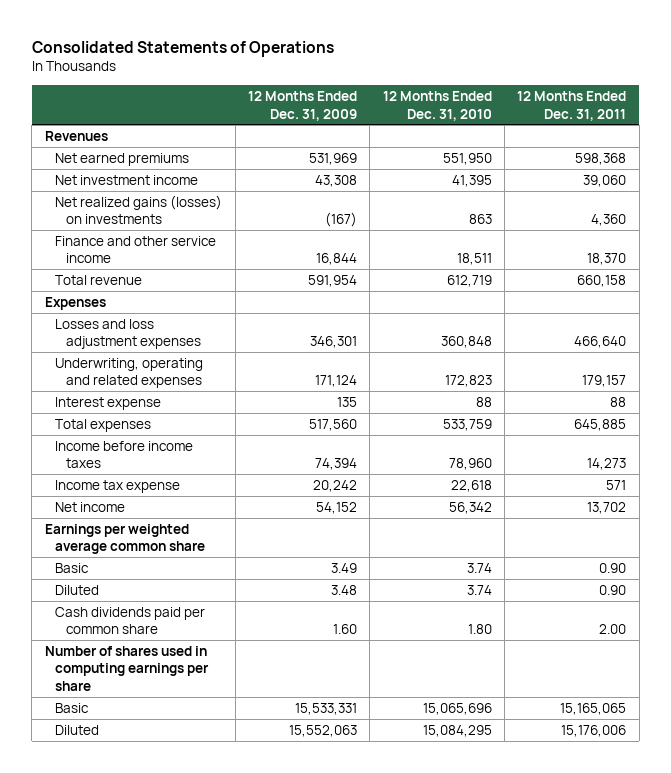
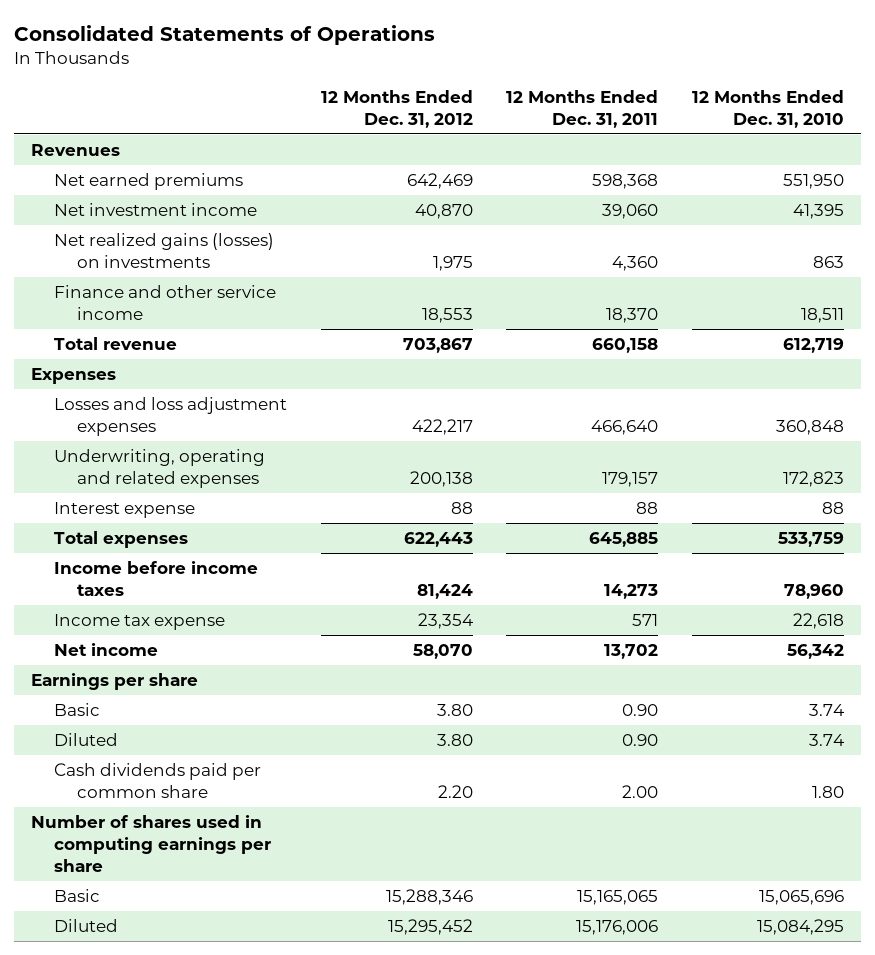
- | 12 Months Ended Dec. 31, 2009 | 12 Months Ended Dec. 31, 2010 | 12 Months Ended Dec. 31, 2011
+ | 12 Months Ended Dec. 31, 2012 | 12 Months Ended Dec. 31, 2011 | 12 Months Ended Dec. 31, 2010
- Earnings per weighted average common share
+ Earnings per share

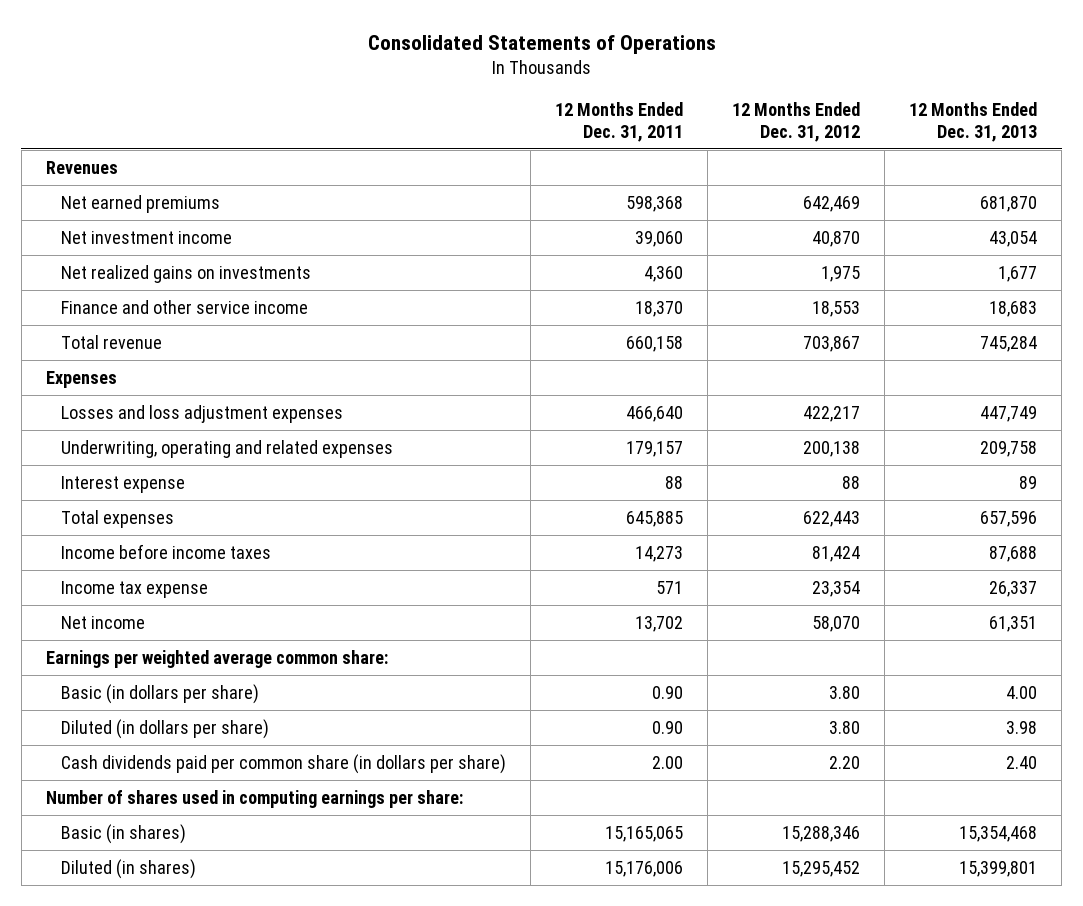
- | 12 Months Ended Dec. 31, 2012 | 12 Months Ended Dec. 31, 2011 | 12 Months Ended Dec. 31, 2010
+ | 12 Months Ended Dec. 31, 2011 | 12 Months Ended Dec. 31, 2012 | 12 Months Ended Dec. 31, 2013
- Net realized gains (losses) on investments | 1,975 | 4,360 | 863
+ Net realized gains on investments | 4,360 | 1,975 | 1,677
- Earnings per share
- Basic | 3.80 | 0.90 | 3.74
- Diluted | 3.80 | 0.90 | 3.74
- Cash dividends paid per common share | 2.20 | 2.00 | 1.80
- Number of shares used in computing earnings per share
- Basic | 15,288,346 | 15,165,065 | 15,065,696
- Diluted | 15,295,452 | 15,176,006 | 15,084,295
+ Earnings per weighted average common share:
+ Basic (in dollars per share) | 0.90 | 3.80 | 4.00
+ Diluted (in dollars per share) | 0.90 | 3.80 | 3.98
+ Cash dividends paid per common share (in dollars per share) | 2.00 | 2.20 | 2.40
+ Number of shares used in computing earnings per share:
+ Basic (in shares) | 15,165,065 | 15,288,346 | 15,354,468
+ Diluted (in shares) | 15,176,006 | 15,295,452 | 15,399,801

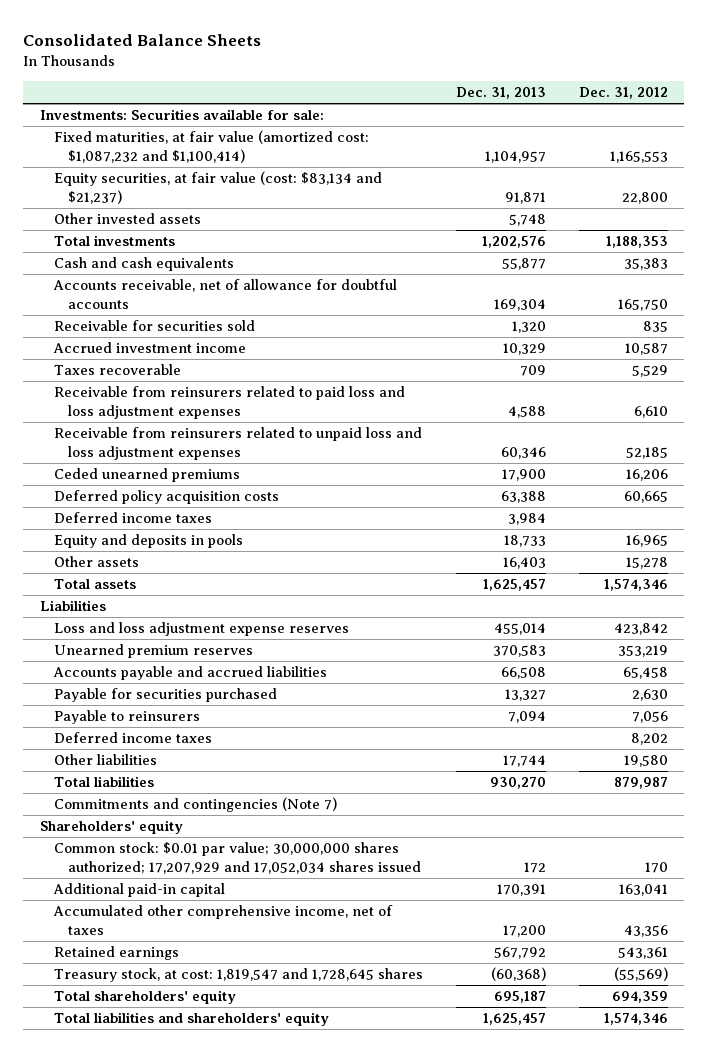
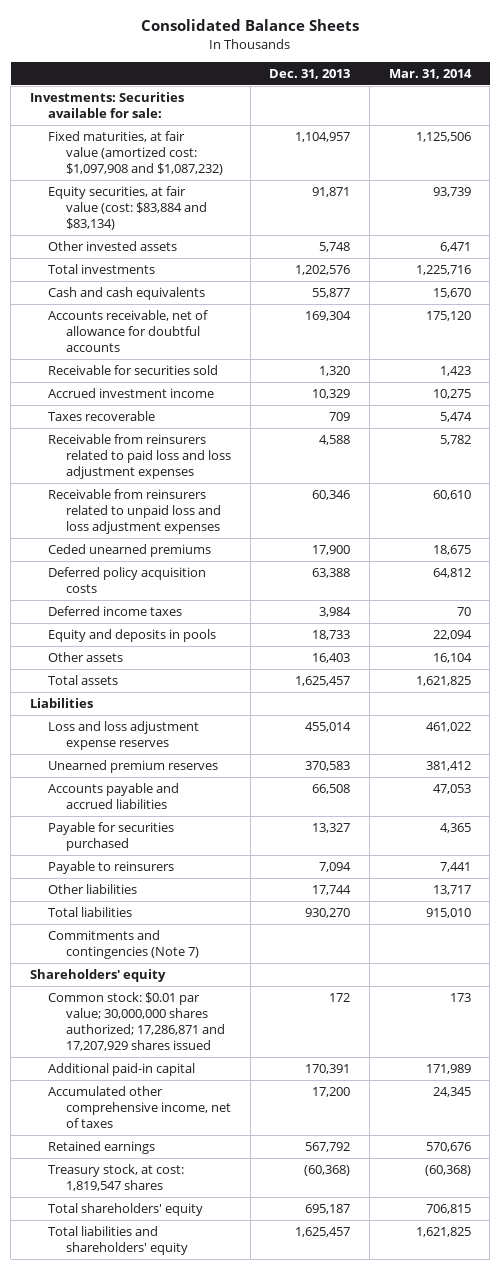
- | Dec. 31, 2013 | Dec. 31, 2012
+ | Dec. 31, 2013 | Mar. 31, 2014
- Fixed maturities, at fair value (amortized cost: $1,087,232 and $1,100,414) | 1,104,957 | 1,165,553
- Equity securities, at fair value (cost: $83,134 and $21,237) | 91,871 | 22,800
+ Fixed maturities, at fair value (amortized cost: $1,097,908 and $1,087,232) | 1,104,957 | 1,125,506
+ Equity securities, at fair value (cost: $83,884 and $83,134) | 91,871 | 93,739
- Deferred income taxes | | 8,202
- Common stock: $0.01 par value; 30,000,000 shares authorized; 17,207,929 and 17,052,034 shares issued | 172 | 170
+ Common stock: $0.01 par value; 30,000,000 shares authorized; 17,286,871 and 17,207,929 shares issued | 172 | 173
- Treasury stock, at cost: 1,819,547 and 1,728,645 shares | (60,368) | (55,569)
+ Treasury stock, at cost: 1,819,547 shares | (60,368) | (60,368)

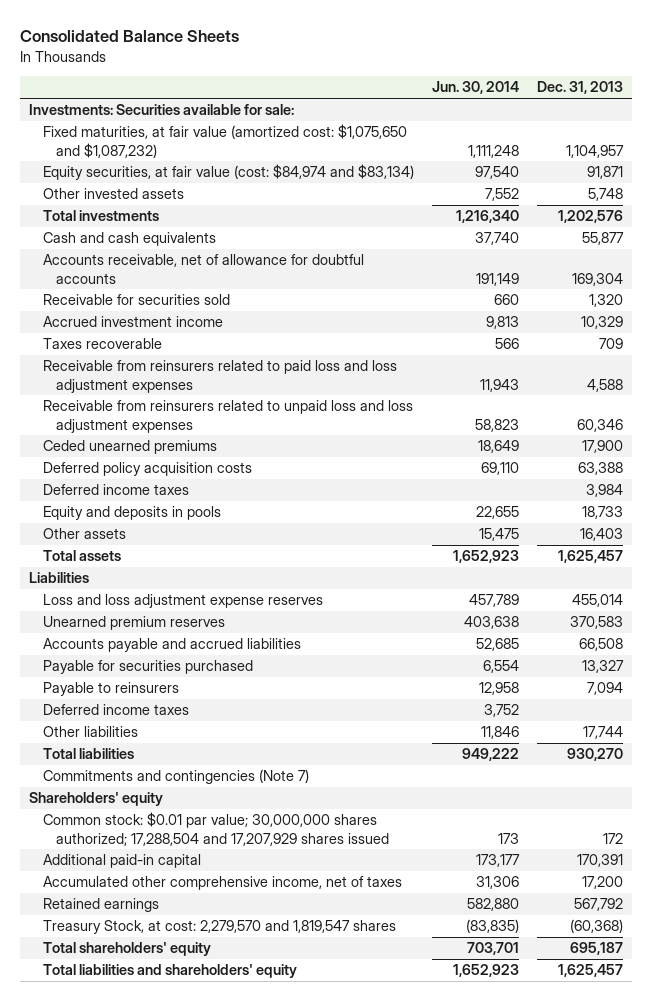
- | Dec. 31, 2013 | Mar. 31, 2014
+ | Jun. 30, 2014 | Dec. 31, 2013
- Fixed maturities, at fair value (amortized cost: $1,097,908 and $1,087,232) | 1,104,957 | 1,125,506
- Equity securities, at fair value (cost: $83,884 and $83,134) | 91,871 | 93,739
+ Fixed maturities, at fair value (amortized cost: $1,075,650 and $1,087,232) | 1,111,248 | 1,104,957
+ Equity securities, at fair value (cost: $84,974 and $83,134) | 97,540 | 91,871
+ Deferred income taxes | 3,752 |
- Common stock: $0.01 par value; 30,000,000 shares authorized; 17,286,871 and 17,207,929 shares issued | 172 | 173
+ Common stock: $0.01 par value; 30,000,000 shares authorized; 17,288,504 and 17,207,929 shares issued | 173 | 172
- Treasury stock, at cost: 1,819,547 shares | (60,368) | (60,368)
+ Treasury Stock, at cost: 2,279,570 and 1,819,547 shares | (83,835) | (60,368)

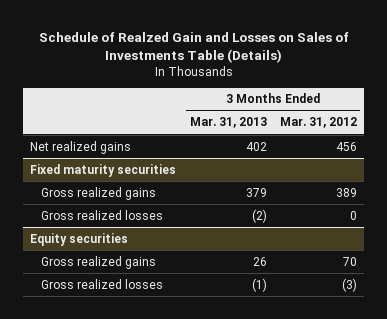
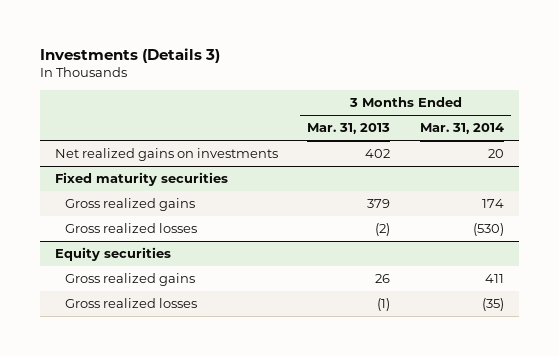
- Schedule of Realzed Gain and Losses on Sales of Investments Table (Details)
+ Investments (Details 3)
- | 3 Months Ended Mar. 31, 2013 | 3 Months Ended Mar. 31, 2012
+ | 3 Months Ended Mar. 31, 2013 | 3 Months Ended Mar. 31, 2014
- Net realized gains | 402 | 456
+ Net realized gains on investments | 402 | 20

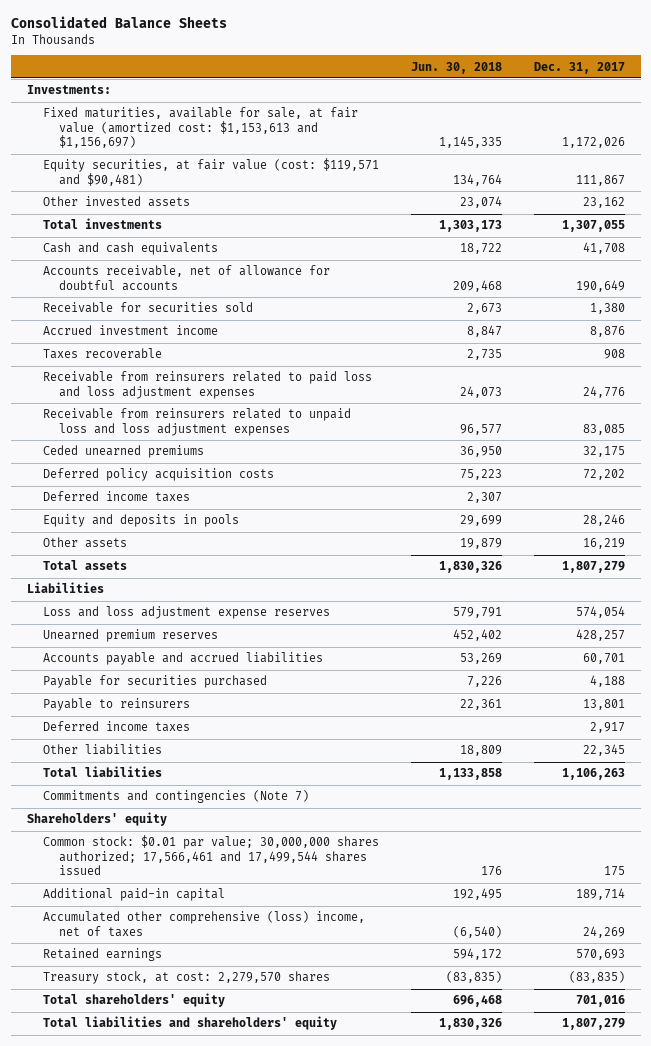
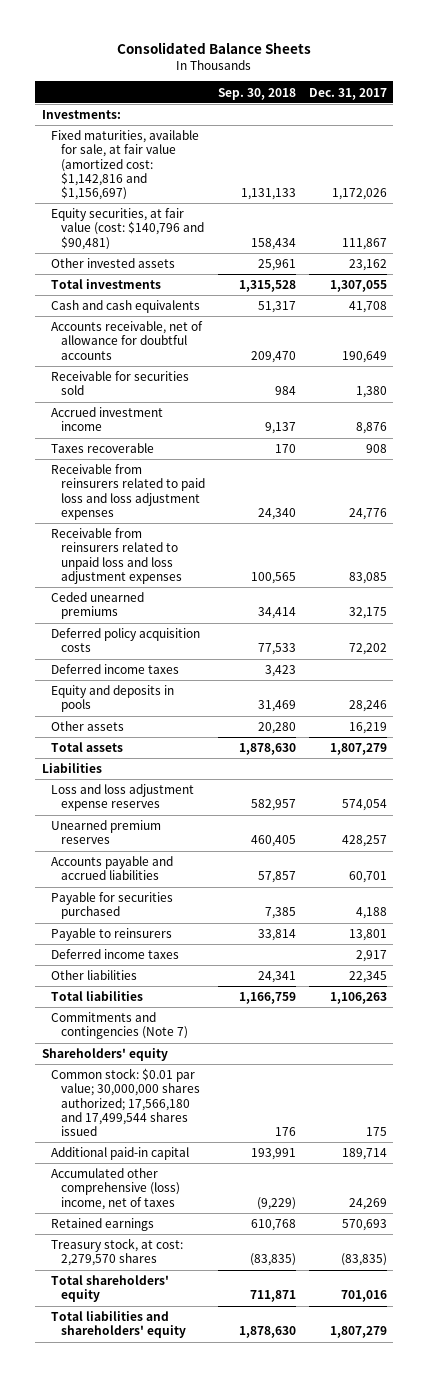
- | Jun. 30, 2018 | Dec. 31, 2017
+ | Sep. 30, 2018 | Dec. 31, 2017
- Fixed maturities, available for sale, at fair value (amortized cost: $1,153,613 and $1,156,697) | 1,145,335 | 1,172,026
- Equity securities, at fair value (cost: $119,571 and $90,481) | 134,764 | 111,867
+ Fixed maturities, available for sale, at fair value (amortized cost: $1,142,816 and $1,156,697) | 1,131,133 | 1,172,026
+ Equity securities, at fair value (cost: $140,796 and $90,481) | 158,434 | 111,867
- Common stock: $0.01 par value; 30,000,000 shares authorized; 17,566,461 and 17,499,544 shares issued | 176 | 175
+ Common stock: $0.01 par value; 30,000,000 shares authorized; 17,566,180 and 17,499,544 shares issued | 176 | 175

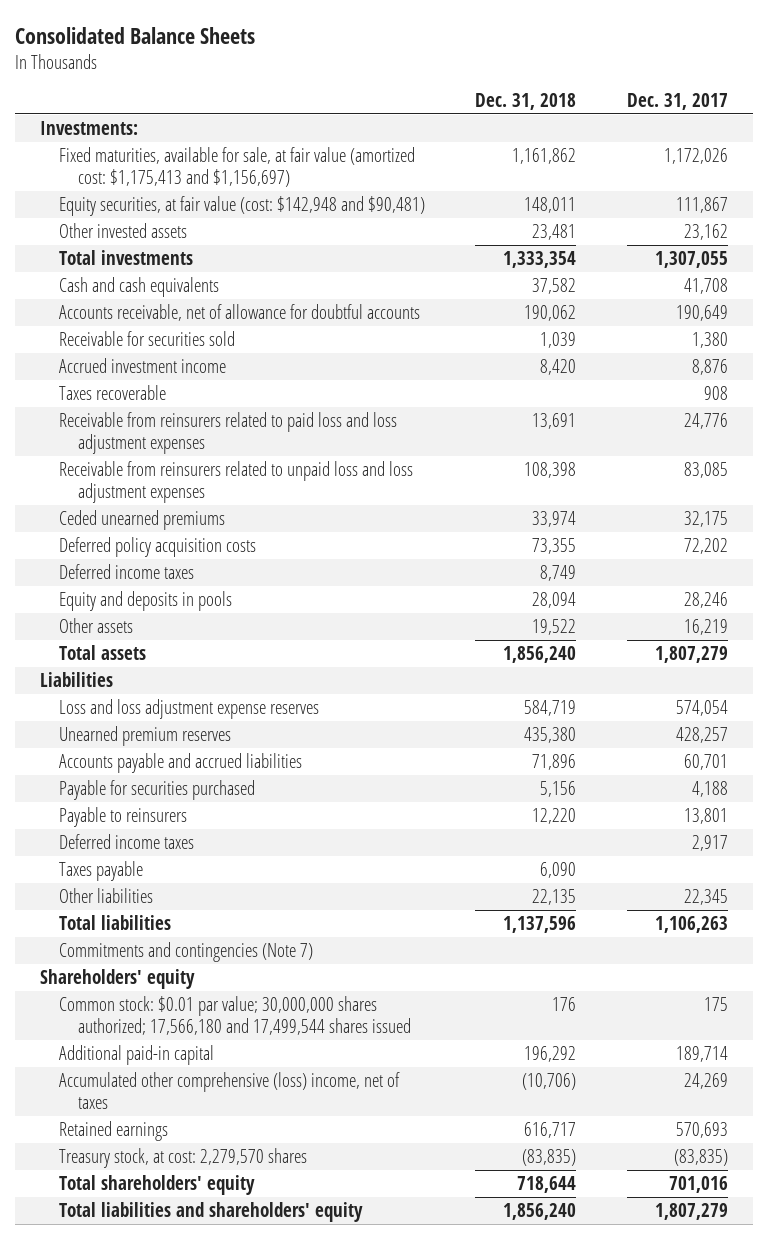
- | Sep. 30, 2018 | Dec. 31, 2017
+ | Dec. 31, 2018 | Dec. 31, 2017
- Fixed maturities, available for sale, at fair value (amortized cost: $1,142,816 and $1,156,697) | 1,131,133 | 1,172,026
- Equity securities, at fair value (cost: $140,796 and $90,481) | 158,434 | 111,867
+ Fixed maturities, available for sale, at fair value (amortized cost: $1,175,413 and $1,156,697) | 1,161,862 | 1,172,026
+ Equity securities, at fair value (cost: $142,948 and $90,481) | 148,011 | 111,867
+ Taxes payable | 6,090 |

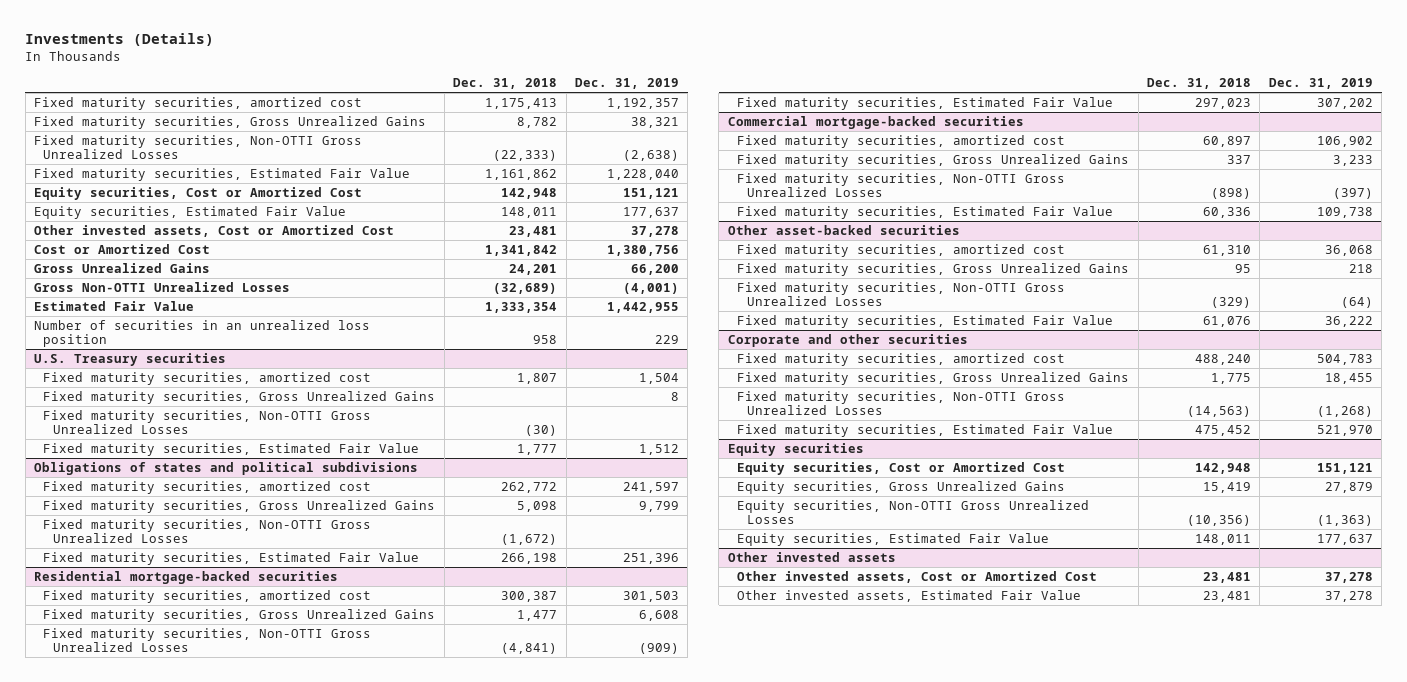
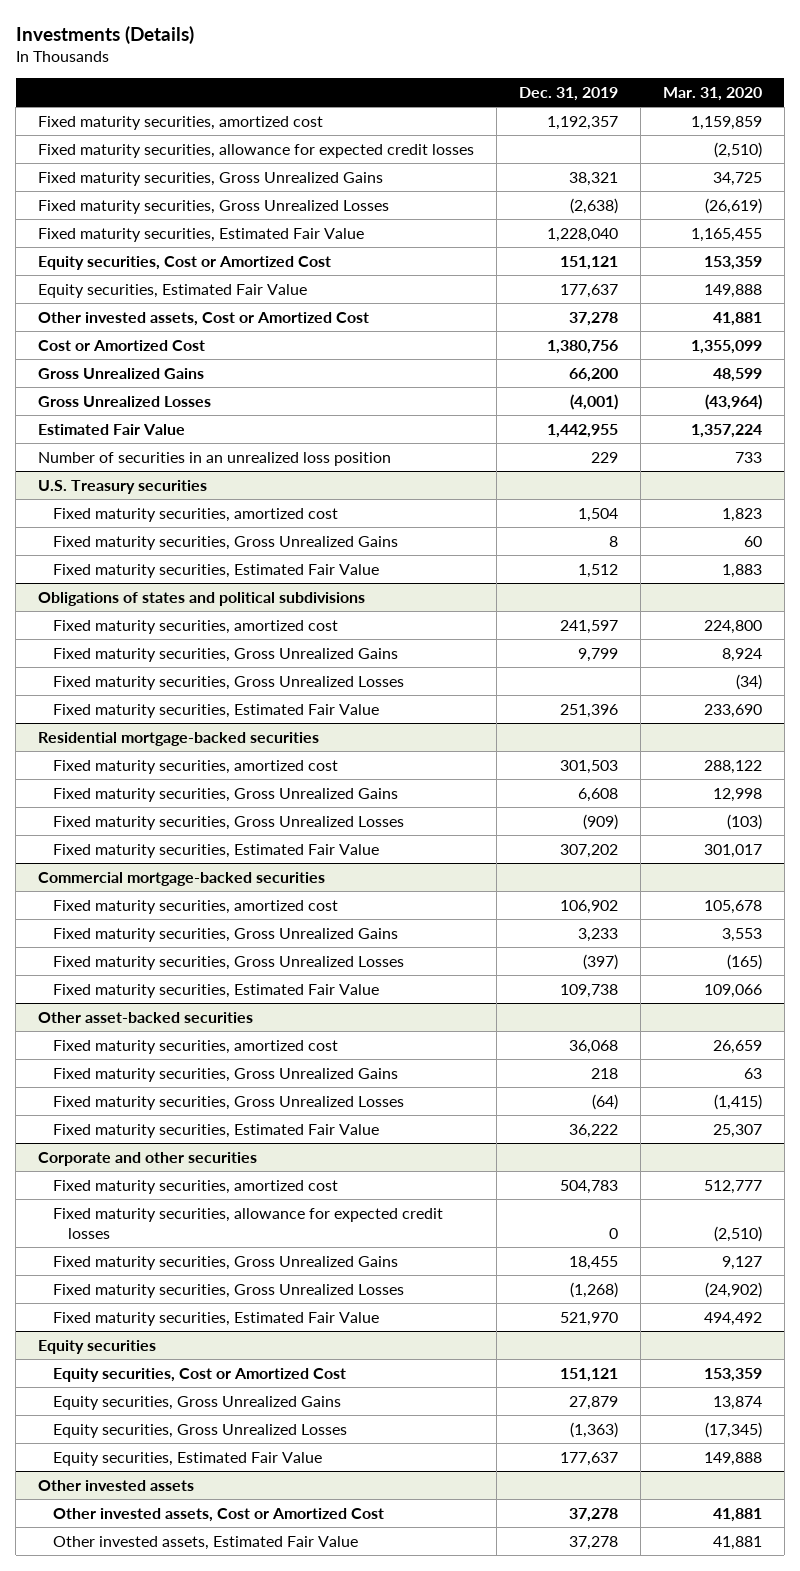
- | Dec. 31, 2018 | Dec. 31, 2019
+ | Dec. 31, 2019 | Mar. 31, 2020
+ Fixed maturity securities, allowance for expected credit losses | | (2,510)
- Fixed maturity securities, Non-OTTI Gross Unrealized Losses | (22,333) | (2,638)
+ Fixed maturity securities, Gross Unrealized Losses | (2,638) | (26,619)
- Gross Non-OTTI Unrealized Losses | (32,689) | (4,001)
+ Gross Unrealized Losses | (4,001) | (43,964)
@ U.S. Treasury securities
- Fixed maturity securities, Non-OTTI Gross Unrealized Losses | (30) |
@ Obligations of states and political subdivisions
- Fixed maturity securities, Non-OTTI Gross Unrealized Losses | (1,672) |
+ Fixed maturity securities, Gross Unrealized Losses | | (34)
@ Residential mortgage-backed securities
- Fixed maturity securities, Non-OTTI Gross Unrealized Losses | (4,841) | (909)
+ Fixed maturity securities, Gross Unrealized Losses | (909) | (103)
@ Commercial mortgage-backed securities
- Fixed maturity securities, Non-OTTI Gross Unrealized Losses | (898) | (397)
+ Fixed maturity securities, Gross Unrealized Losses | (397) | (165)
@ Other asset-backed securities
- Fixed maturity securities, Non-OTTI Gross Unrealized Losses | (329) | (64)
+ Fixed maturity securities, Gross Unrealized Losses | (64) | (1,415)
@ Corporate and other securities
+ Fixed maturity securities, allowance for expected credit losses | 0 | (2,510)
- Fixed maturity securities, Non-OTTI Gross Unrealized Losses | (14,563) | (1,268)
+ Fixed maturity securities, Gross Unrealized Losses | (1,268) | (24,902)
@ Equity securities
- Equity securities, Non-OTTI Gross Unrealized Losses | (10,356) | (1,363)
+ Equity securities, Gross Unrealized Losses | (1,363) | (17,345)

